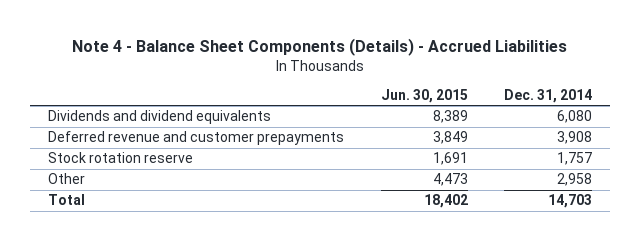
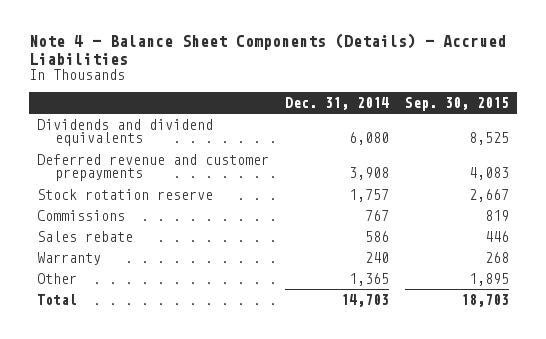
- | Jun. 30, 2015 | Dec. 31, 2014
+ | Dec. 31, 2014 | Sep. 30, 2015
- Other | 4,473 | 2,958
+ Commissions | 767 | 819
+ Sales rebate | 586 | 446
+ Warranty | 240 | 268
+ Other | 1,365 | 1,895

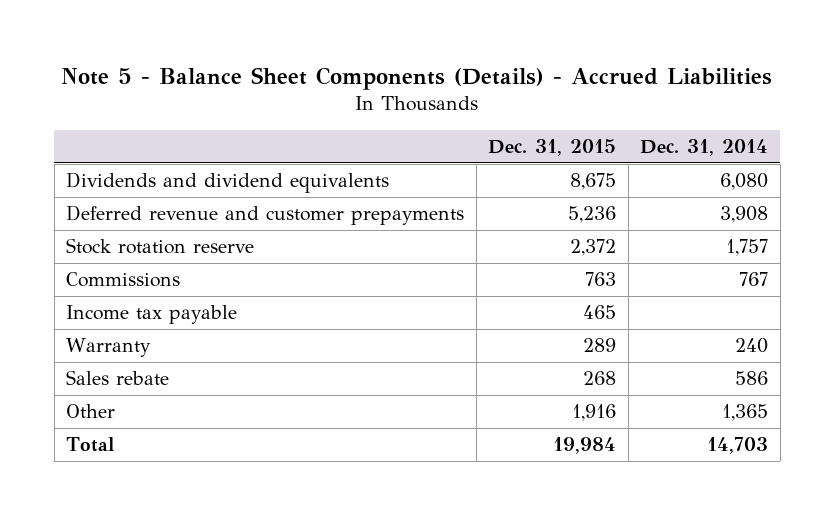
- Note 4 - Balance Sheet Components (Details) - Accrued Liabilities
+ Note 5 - Balance Sheet Components (Details) - Accrued Liabilities
- | Dec. 31, 2014 | Sep. 30, 2015
+ | Dec. 31, 2015 | Dec. 31, 2014
+ Income tax payable | 465 |
moved down: Sales rebate | 268 | 586

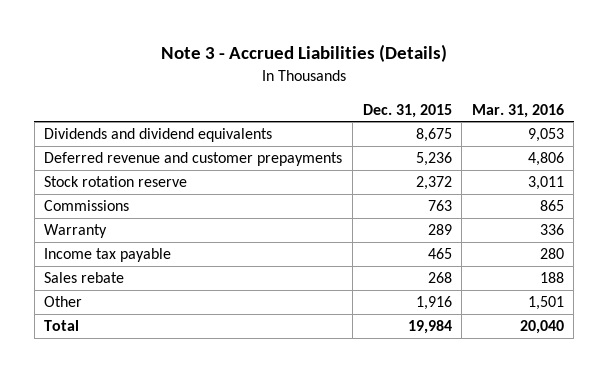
- Note 5 - Balance Sheet Components (Details) - Accrued Liabilities
+ Note 3 - Accrued Liabilities (Details)
- | Dec. 31, 2015 | Dec. 31, 2014
+ | Dec. 31, 2015 | Mar. 31, 2016
moved down: Income tax payable | 465 | 280

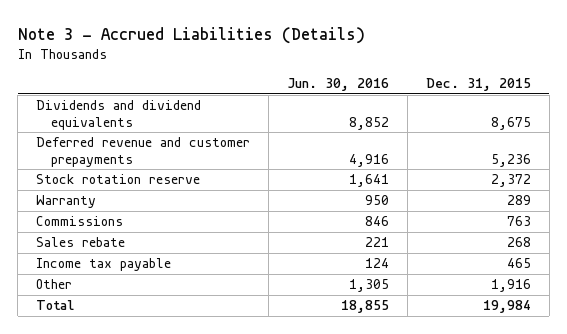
- | Dec. 31, 2015 | Mar. 31, 2016
+ | Jun. 30, 2016 | Dec. 31, 2015
moved down: Commissions | 846 | 763
moved down: Income tax payable | 124 | 465

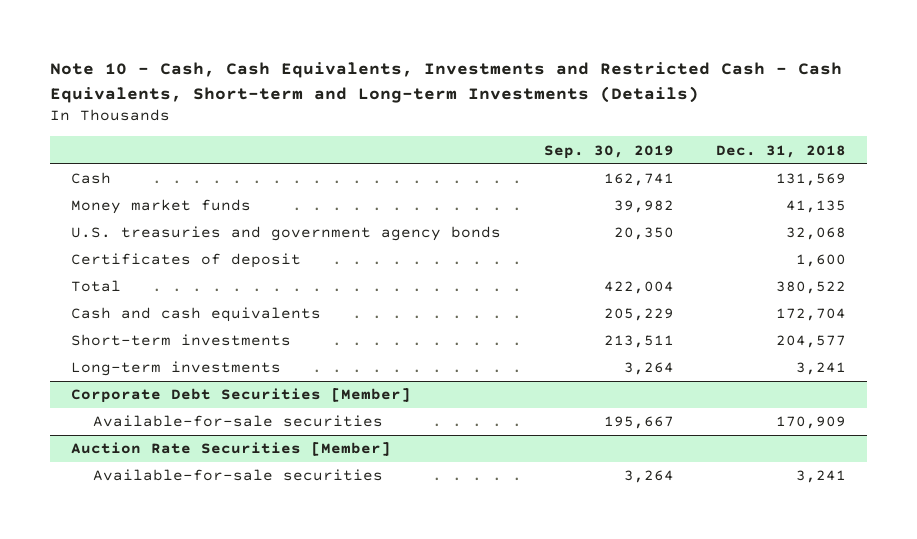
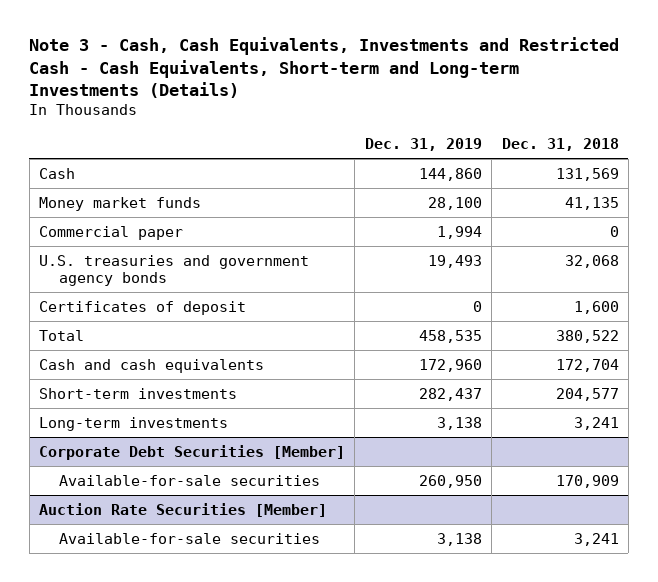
- Note 10 - Cash, Cash Equivalents, Investments and Restricted Cash - Cash Equivalents, Short-term and Long-term Investments (Details)
+ Note 3 - Cash, Cash Equivalents, Investments and Restricted Cash - Cash Equivalents, Short-term and Long-term Investments (Details)
- | Sep. 30, 2019 | Dec. 31, 2018
+ | Dec. 31, 2019 | Dec. 31, 2018
+ Commercial paper | 1,994 | 0

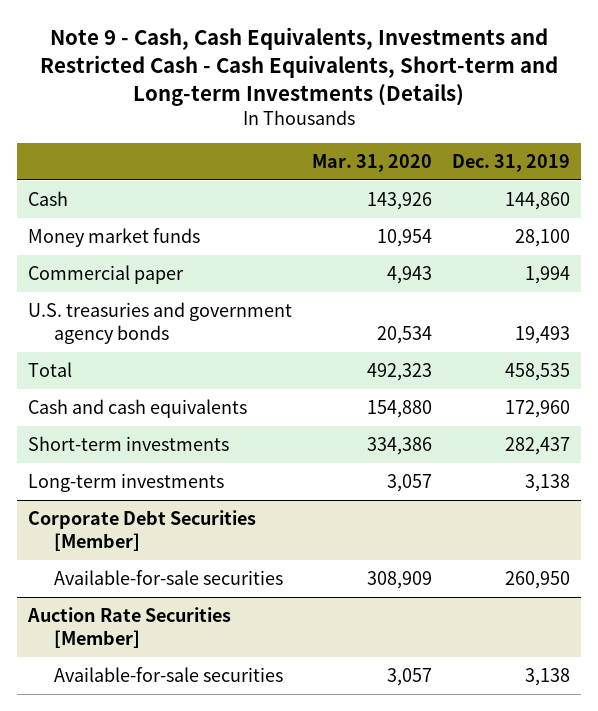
- Note 3 - Cash, Cash Equivalents, Investments and Restricted Cash - Cash Equivalents, Short-term and Long-term Investments (Details)
+ Note 9 - Cash, Cash Equivalents, Investments and Restricted Cash - Cash Equivalents, Short-term and Long-term Investments (Details)
- | Dec. 31, 2019 | Dec. 31, 2018
+ | Mar. 31, 2020 | Dec. 31, 2019
- Certificates of deposit | 0 | 1,600

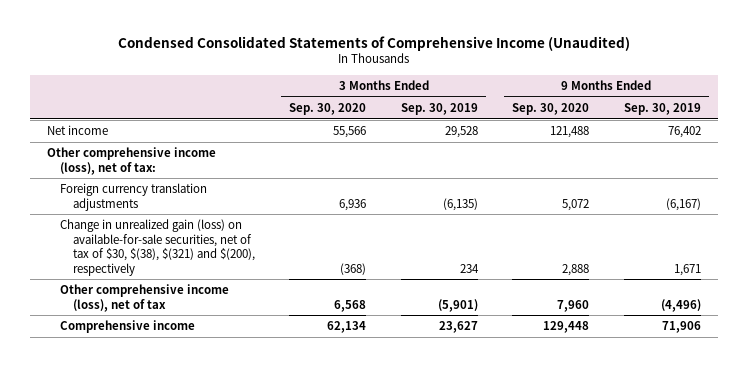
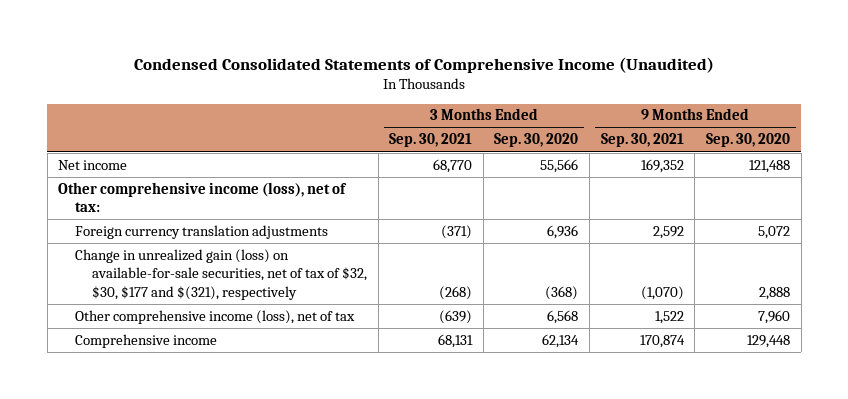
- | 3 Months Ended Sep. 30, 2020 | 3 Months Ended Sep. 30, 2019 | 9 Months Ended Sep. 30, 2020 | 9 Months Ended Sep. 30, 2019
+ | 3 Months Ended Sep. 30, 2021 | 3 Months Ended Sep. 30, 2020 | 9 Months Ended Sep. 30, 2021 | 9 Months Ended Sep. 30, 2020
- Change in unrealized gain (loss) on available-for-sale securities, net of tax of $30, $(38), $(321) and $(200), respectively | (368) | 234 | 2,888 | 1,671
+ Change in unrealized gain (loss) on available-for-sale securities, net of tax of $32, $30, $177 and $(321), respectively | (268) | (368) | (1,070) | 2,888

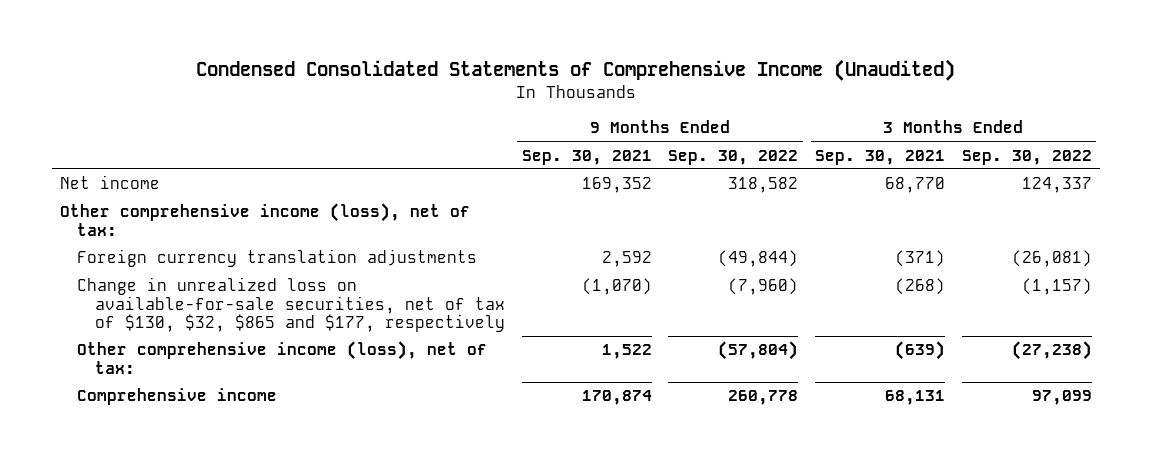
- | 3 Months Ended Sep. 30, 2021 | 3 Months Ended Sep. 30, 2020 | 9 Months Ended Sep. 30, 2021 | 9 Months Ended Sep. 30, 2020
+ | 9 Months Ended Sep. 30, 2021 | 9 Months Ended Sep. 30, 2022 | 3 Months Ended Sep. 30, 2021 | 3 Months Ended Sep. 30, 2022
- Change in unrealized gain (loss) on available-for-sale securities, net of tax of $32, $30, $177 and $(321), respectively | (268) | (368) | (1,070) | 2,888
- Other comprehensive income (loss), net of tax | (639) | 6,568 | 1,522 | 7,960
+ Change in unrealized loss on available-for-sale securities, net of tax of $130, $32, $865 and $177, respectively | (1,070) | (7,960) | (268) | (1,157)
+ Other comprehensive income (loss), net of tax: | 1,522 | (57,804) | (639) | (27,238)

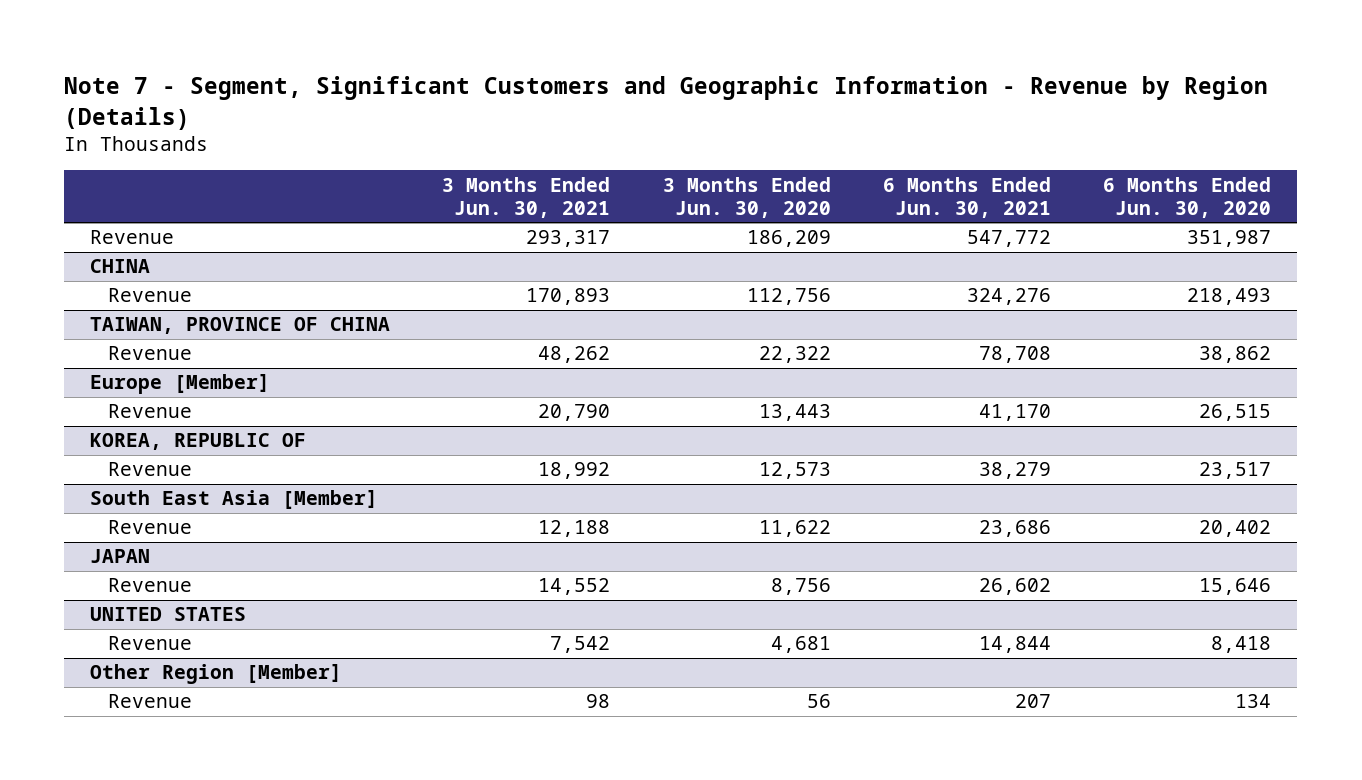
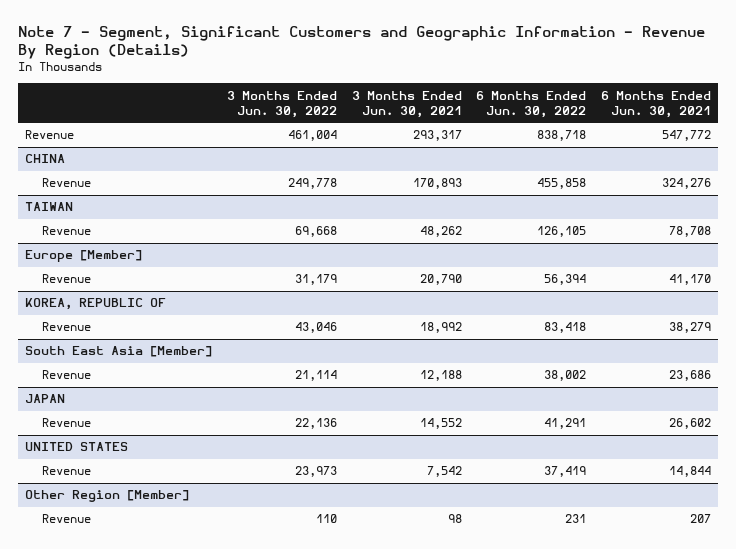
- Note 7 - Segment, Significant Customers and Geographic Information - Revenue by Region (Details)
+ Note 7 - Segment, Significant Customers and Geographic Information - Revenue By Region (Details)
- | 3 Months Ended Jun. 30, 2021 | 3 Months Ended Jun. 30, 2020 | 6 Months Ended Jun. 30, 2021 | 6 Months Ended Jun. 30, 2020
+ | 3 Months Ended Jun. 30, 2022 | 3 Months Ended Jun. 30, 2021 | 6 Months Ended Jun. 30, 2022 | 6 Months Ended Jun. 30, 2021
- TAIWAN, PROVINCE OF CHINA
+ TAIWAN

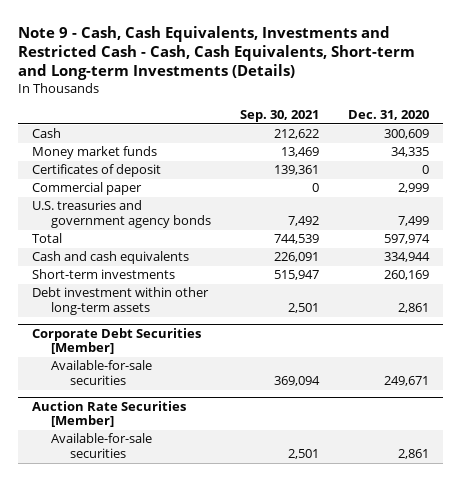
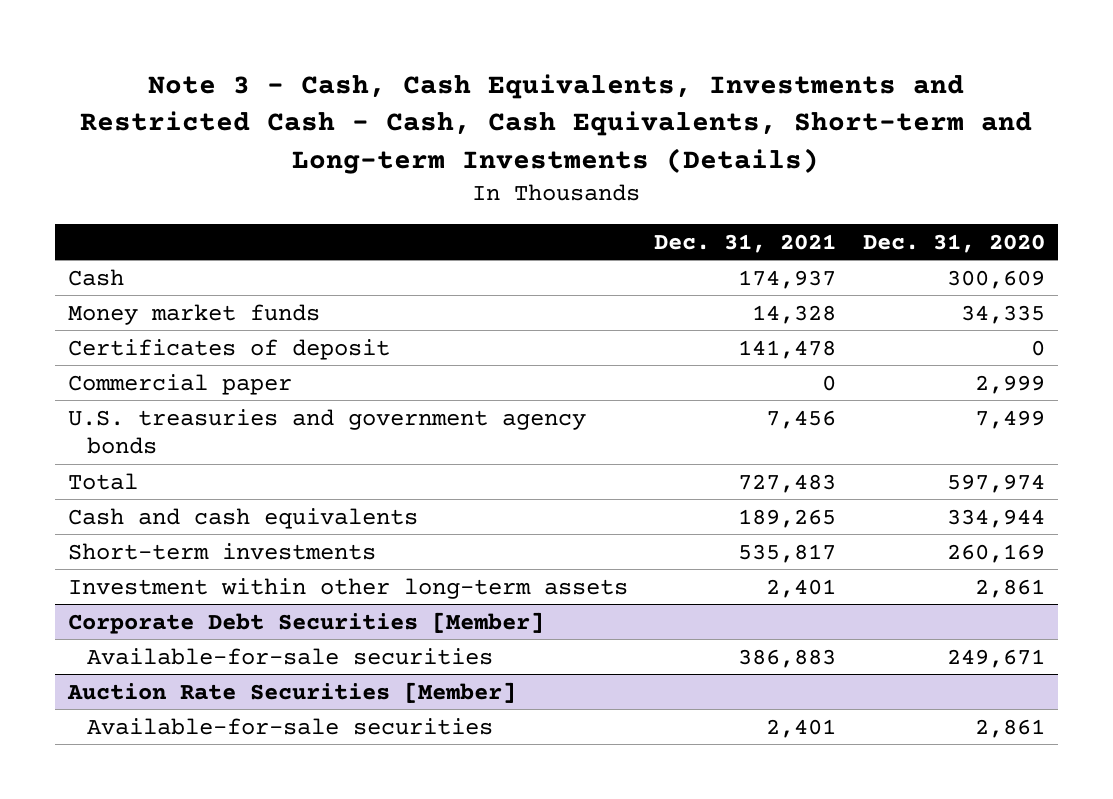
- Note 9 - Cash, Cash Equivalents, Investments and Restricted Cash - Cash, Cash Equivalents, Short-term and Long-term Investments (Details)
+ Note 3 - Cash, Cash Equivalents, Investments and Restricted Cash - Cash, Cash Equivalents, Short-term and Long-term Investments (Details)
- | Sep. 30, 2021 | Dec. 31, 2020
+ | Dec. 31, 2021 | Dec. 31, 2020
- Debt investment within other long-term assets | 2,501 | 2,861
+ Investment within other long-term assets | 2,401 | 2,861

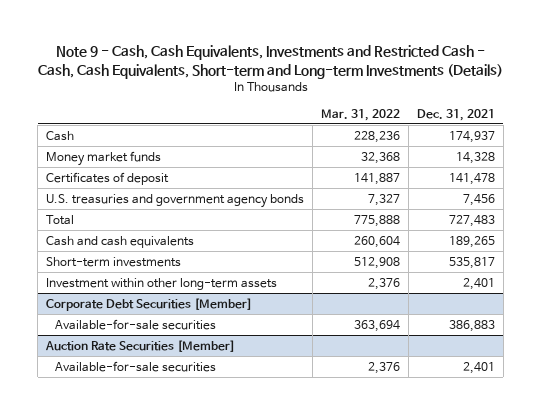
- Note 3 - Cash, Cash Equivalents, Investments and Restricted Cash - Cash, Cash Equivalents, Short-term and Long-term Investments (Details)
+ Note 9 - Cash, Cash Equivalents, Investments and Restricted Cash - Cash, Cash Equivalents, Short-term and Long-term Investments (Details)
- | Dec. 31, 2021 | Dec. 31, 2020
+ | Mar. 31, 2022 | Dec. 31, 2021
- Commercial paper | 0 | 2,999

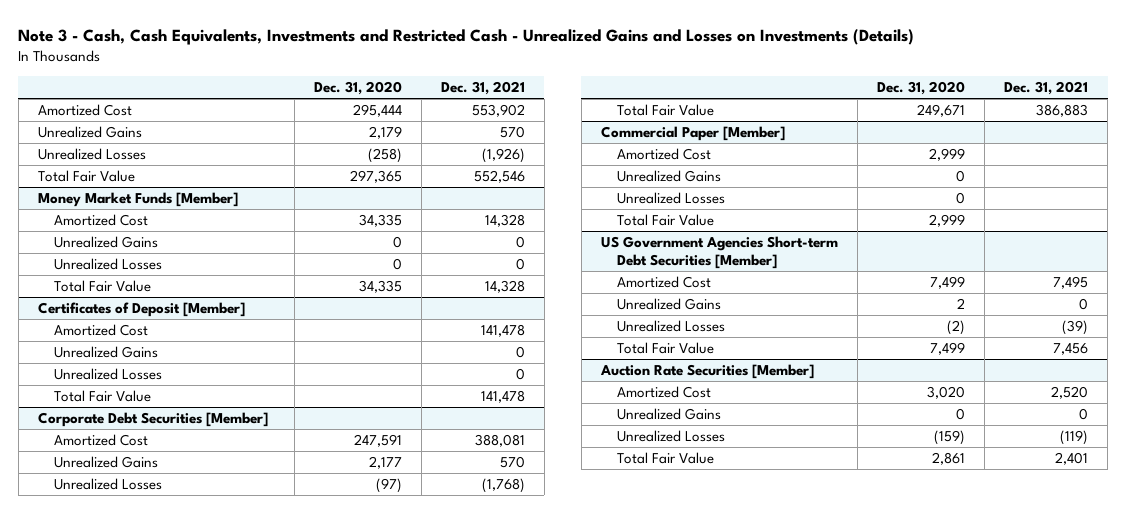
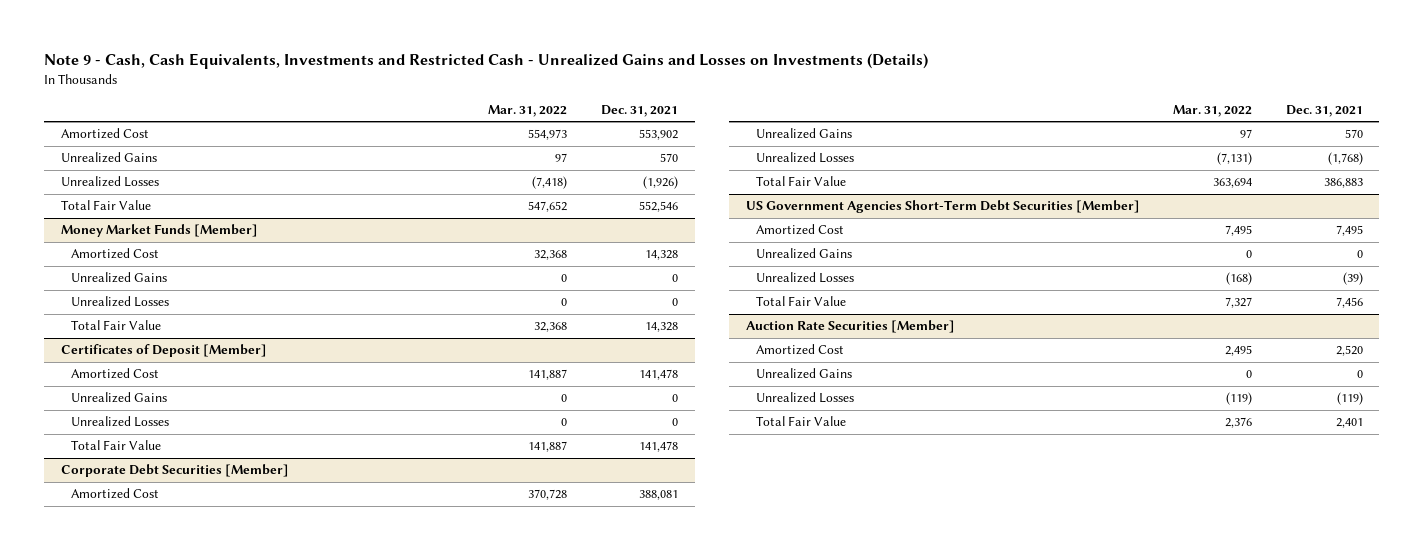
- Note 3 - Cash, Cash Equivalents, Investments and Restricted Cash - Unrealized Gains and Losses on Investments (Details)
+ Note 9 - Cash, Cash Equivalents, Investments and Restricted Cash - Unrealized Gains and Losses on Investments (Details)
- | Dec. 31, 2020 | Dec. 31, 2021
+ | Mar. 31, 2022 | Dec. 31, 2021
- Commercial Paper [Member]
- Amortized Cost | 2,999 |
- Unrealized Gains | 0 |
- Unrealized Losses | 0 |
- Total Fair Value | 2,999 |
- US Government Agencies Short-term Debt Securities [Member]
+ US Government Agencies Short-Term Debt Securities [Member]

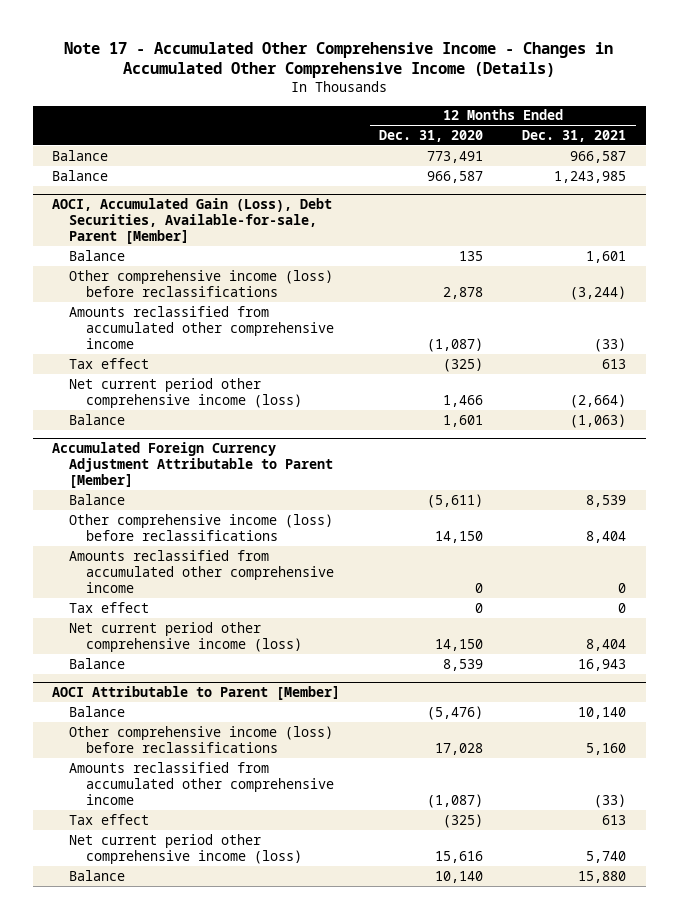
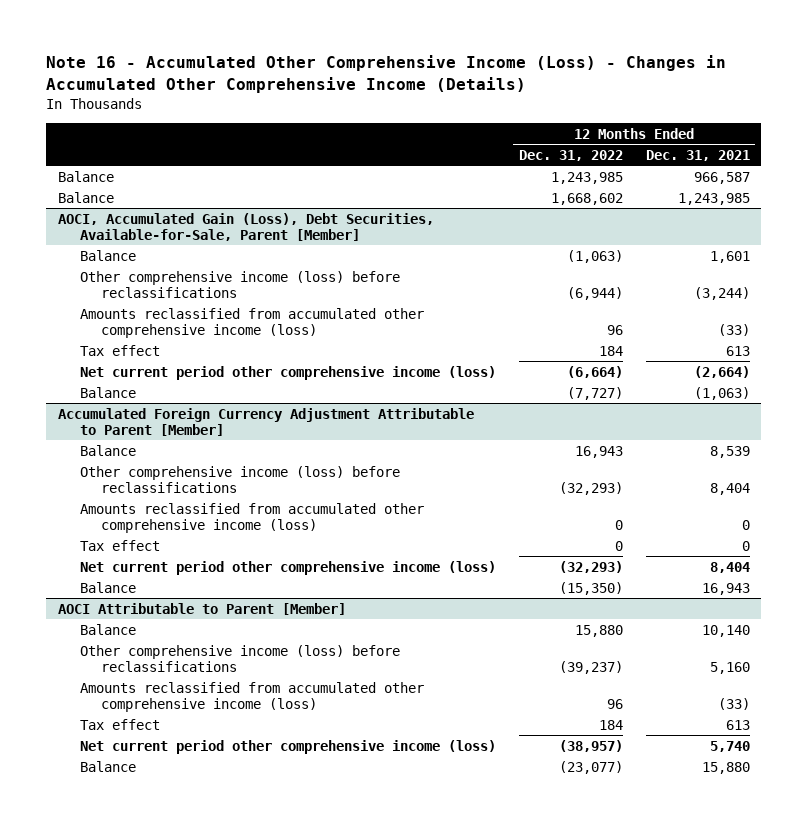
- Note 17 - Accumulated Other Comprehensive Income - Changes in Accumulated Other Comprehensive Income (Details)
+ Note 16 - Accumulated Other Comprehensive Income (Loss) - Changes in Accumulated Other Comprehensive Income (Details)
- | 12 Months Ended Dec. 31, 2020 | 12 Months Ended Dec. 31, 2021
+ | 12 Months Ended Dec. 31, 2022 | 12 Months Ended Dec. 31, 2021
- AOCI, Accumulated Gain (Loss), Debt Securities, Available-for-sale, Parent [Member]
+ AOCI, Accumulated Gain (Loss), Debt Securities, Available-for-Sale, Parent [Member]
- Amounts reclassified from accumulated other comprehensive income | (1,087) | (33)
+ Amounts reclassified from accumulated other comprehensive income (loss) | 96 | (33)
@ Accumulated Foreign Currency Adjustment Attributable to Parent [Member]
- Amounts reclassified from accumulated other comprehensive income | 0 | 0
+ Amounts reclassified from accumulated other comprehensive income (loss) | 0 | 0
@ AOCI Attributable to Parent [Member]
- Amounts reclassified from accumulated other comprehensive income | (1,087) | (33)
+ Amounts reclassified from accumulated other comprehensive income (loss) | 96 | (33)

